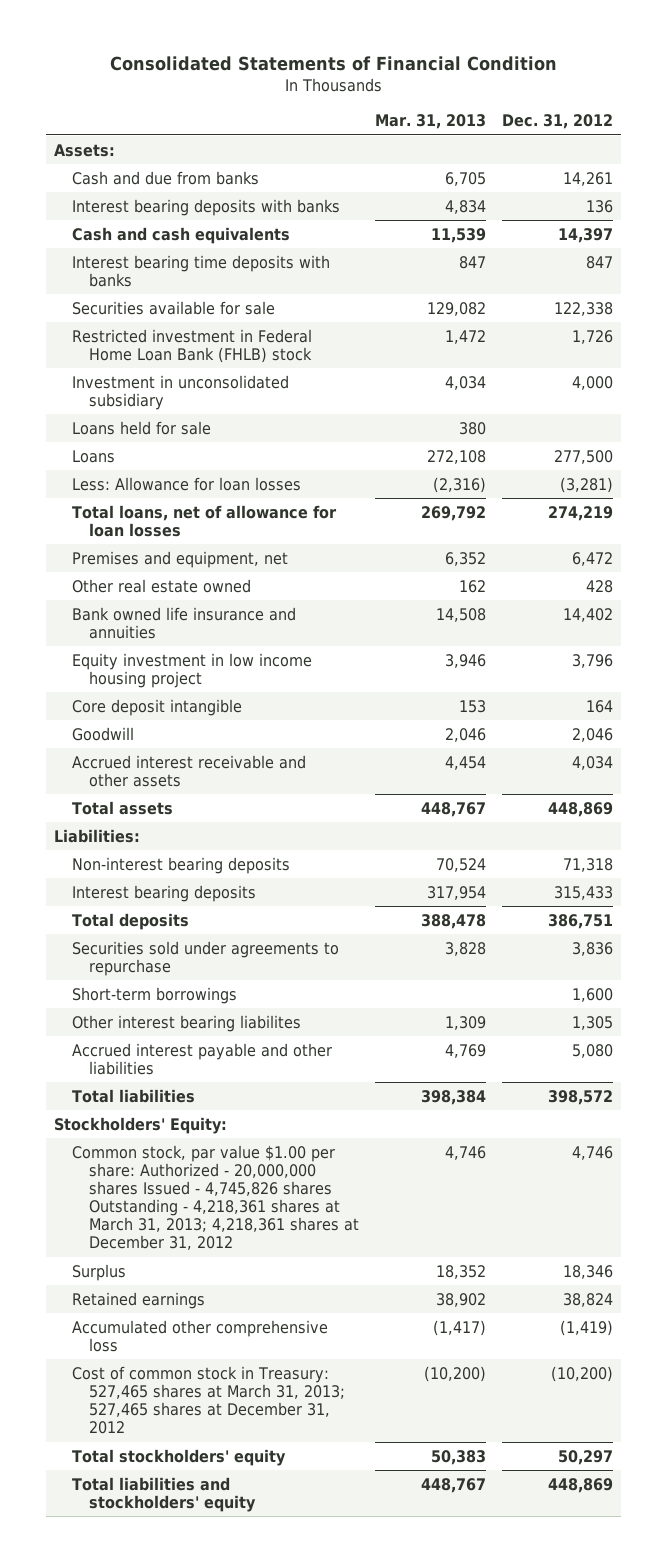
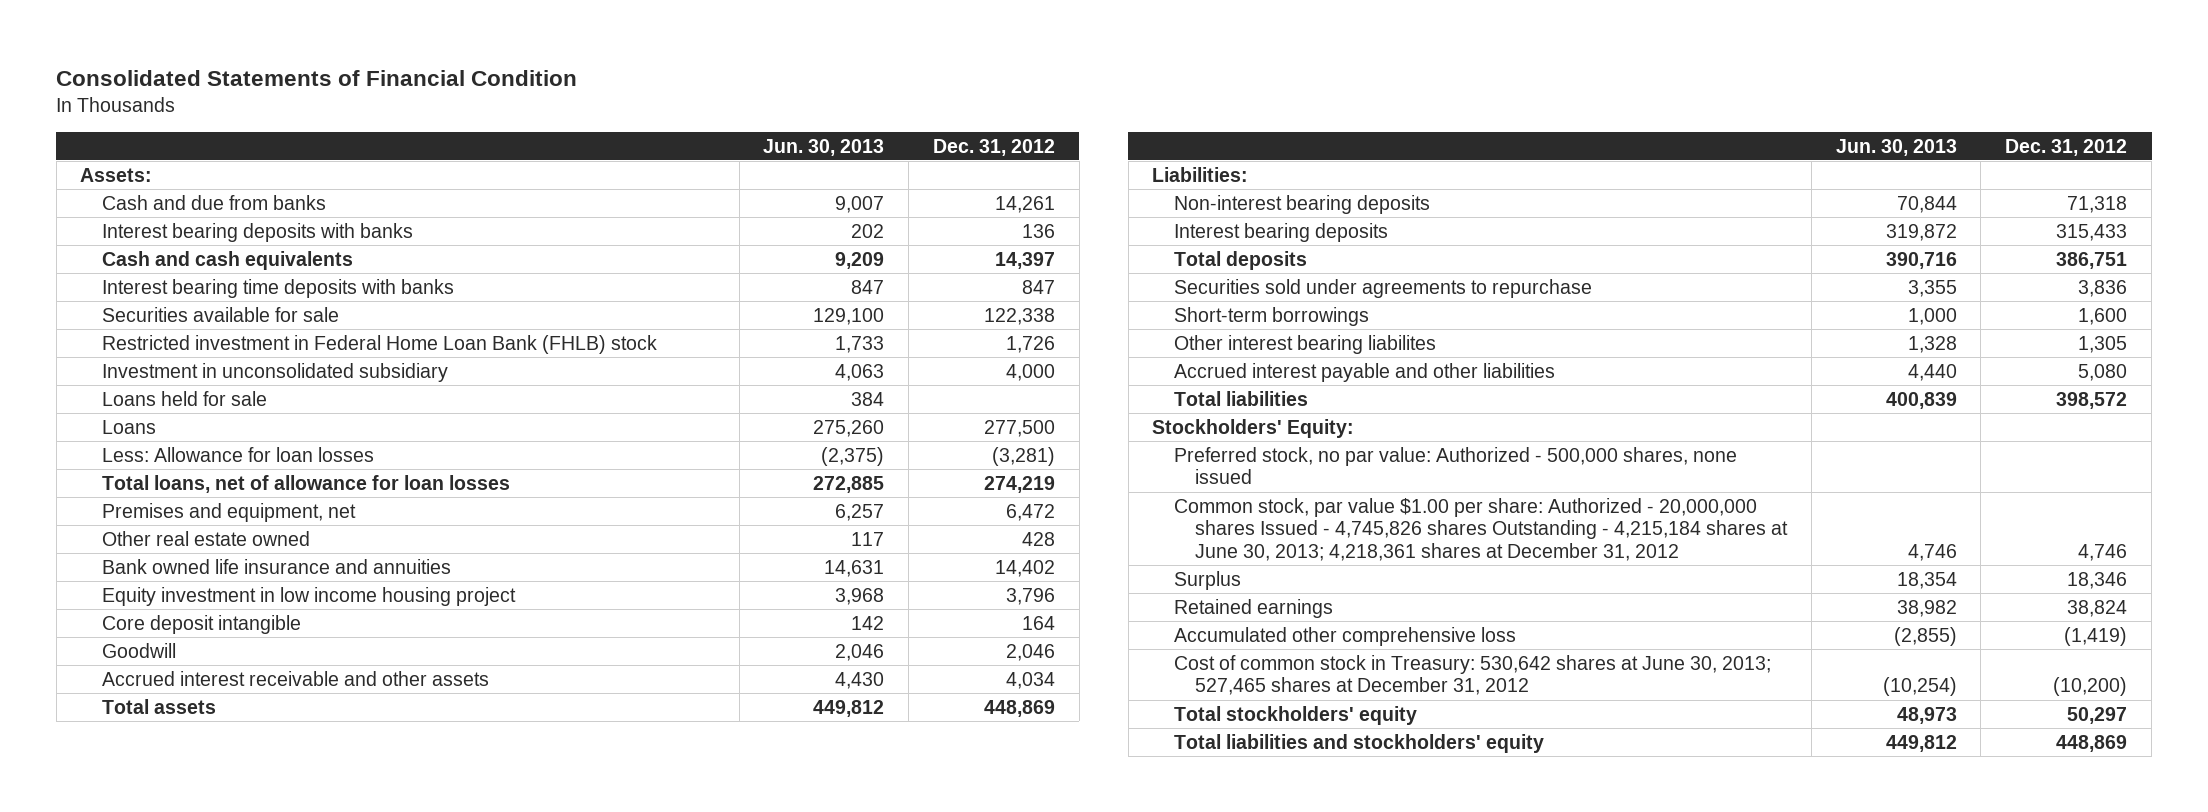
- | Mar. 31, 2013 | Dec. 31, 2012
+ | Jun. 30, 2013 | Dec. 31, 2012
- Common stock, par value $1.00 per share: Authorized - 20,000,000 shares Issued - 4,745,826 shares Outstanding - 4,218,361 shares at March 31, 2013; 4,218,361 shares at December 31, 2012 | 4,746 | 4,746
+ Preferred stock, no par value: Authorized - 500,000 shares, none issued
+ Common stock, par value $1.00 per share: Authorized - 20,000,000 shares Issued - 4,745,826 shares Outstanding - 4,215,184 shares at June 30, 2013; 4,218,361 shares at December 31, 2012 | 4,746 | 4,746
- Cost of common stock in Treasury: 527,465 shares at March 31, 2013; 527,465 shares at December 31, 2012 | (10,200) | (10,200)
+ Cost of common stock in Treasury: 530,642 shares at June 30, 2013; 527,465 shares at December 31, 2012 | (10,254) | (10,200)

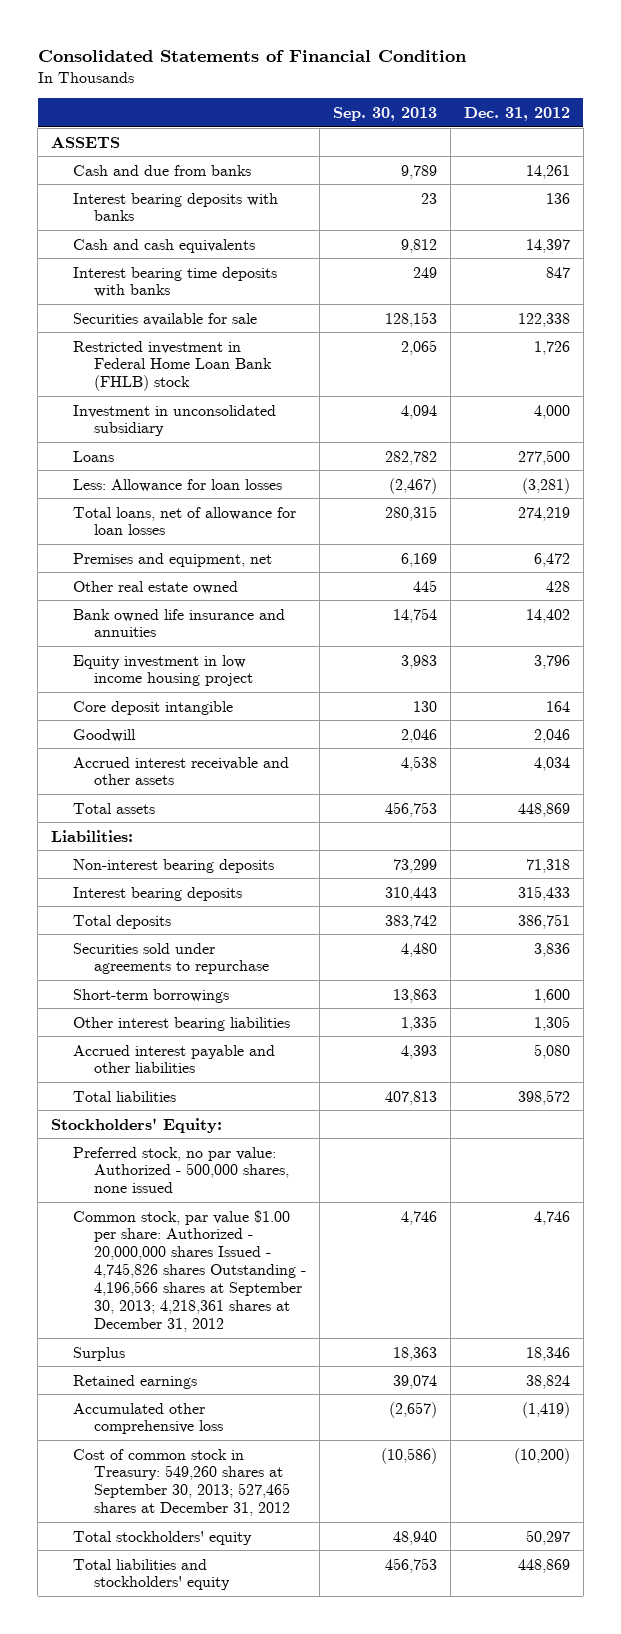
- | Jun. 30, 2013 | Dec. 31, 2012
+ | Sep. 30, 2013 | Dec. 31, 2012
- Assets:
+ ASSETS
- Loans held for sale | 384 |
- Other interest bearing liabilites | 1,328 | 1,305
+ Other interest bearing liabilities | 1,335 | 1,305
- Common stock, par value $1.00 per share: Authorized - 20,000,000 shares Issued - 4,745,826 shares Outstanding - 4,215,184 shares at June 30, 2013; 4,218,361 shares at December 31, 2012 | 4,746 | 4,746
+ Common stock, par value $1.00 per share: Authorized - 20,000,000 shares Issued - 4,745,826 shares Outstanding - 4,196,566 shares at September 30, 2013; 4,218,361 shares at December 31, 2012 | 4,746 | 4,746
- Cost of common stock in Treasury: 530,642 shares at June 30, 2013; 527,465 shares at December 31, 2012 | (10,254) | (10,200)
+ Cost of common stock in Treasury: 549,260 shares at September 30, 2013; 527,465 shares at December 31, 2012 | (10,586) | (10,200)

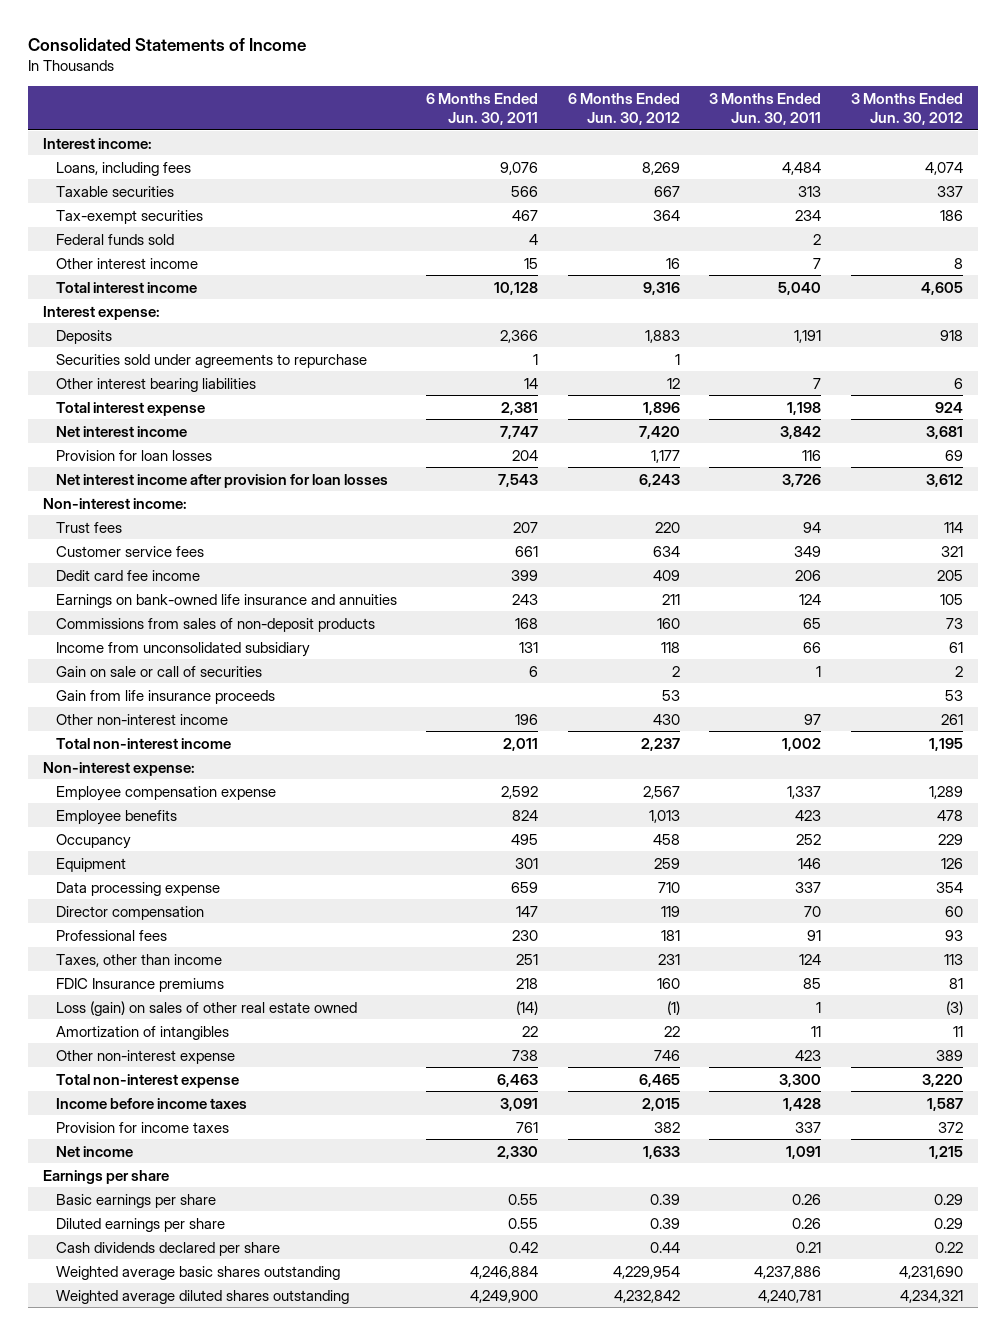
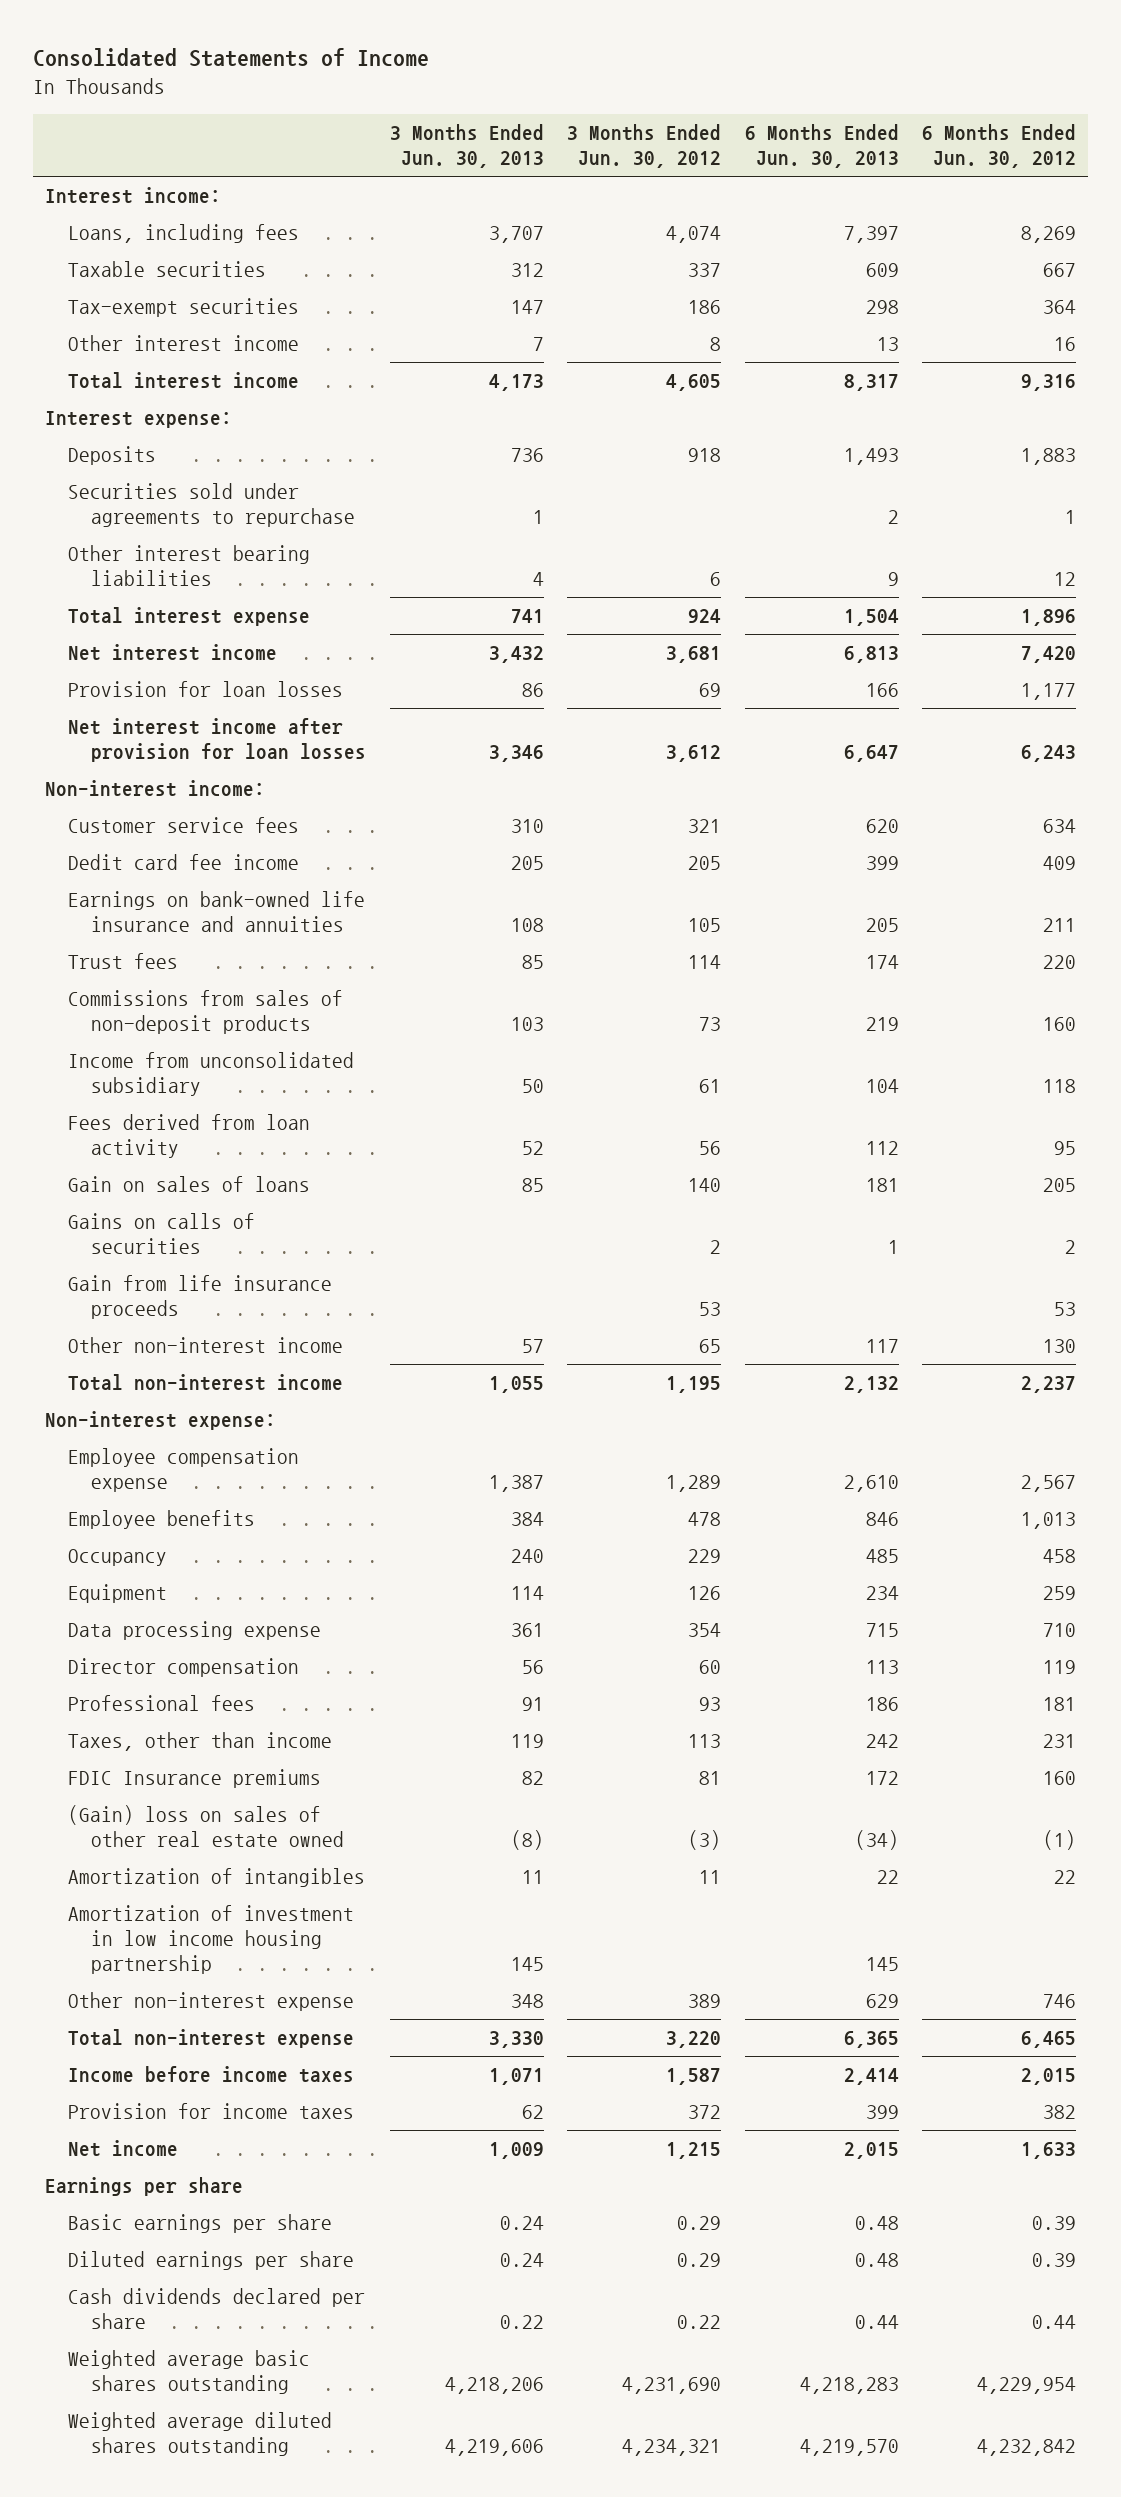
- | 6 Months Ended Jun. 30, 2011 | 6 Months Ended Jun. 30, 2012 | 3 Months Ended Jun. 30, 2011 | 3 Months Ended Jun. 30, 2012
+ | 3 Months Ended Jun. 30, 2013 | 3 Months Ended Jun. 30, 2012 | 6 Months Ended Jun. 30, 2013 | 6 Months Ended Jun. 30, 2012
- Federal funds sold | 4 | | 2 |
moved down: Trust fees | 85 | 114 | 174 | 220
- Gain on sale or call of securities | 6 | 2 | 1 | 2
+ Fees derived from loan activity | 52 | 56 | 112 | 95
+ Gain on sales of loans | 85 | 140 | 181 | 205
+ Gains on calls of securities | | 2 | 1 | 2
- Other non-interest income | 196 | 430 | 97 | 261
+ Other non-interest income | 57 | 65 | 117 | 130
- Loss (gain) on sales of other real estate owned | (14) | (1) | 1 | (3)
+ (Gain) loss on sales of other real estate owned | (8) | (3) | (34) | (1)
+ Amortization of investment in low income housing partnership | 145 | | 145 |

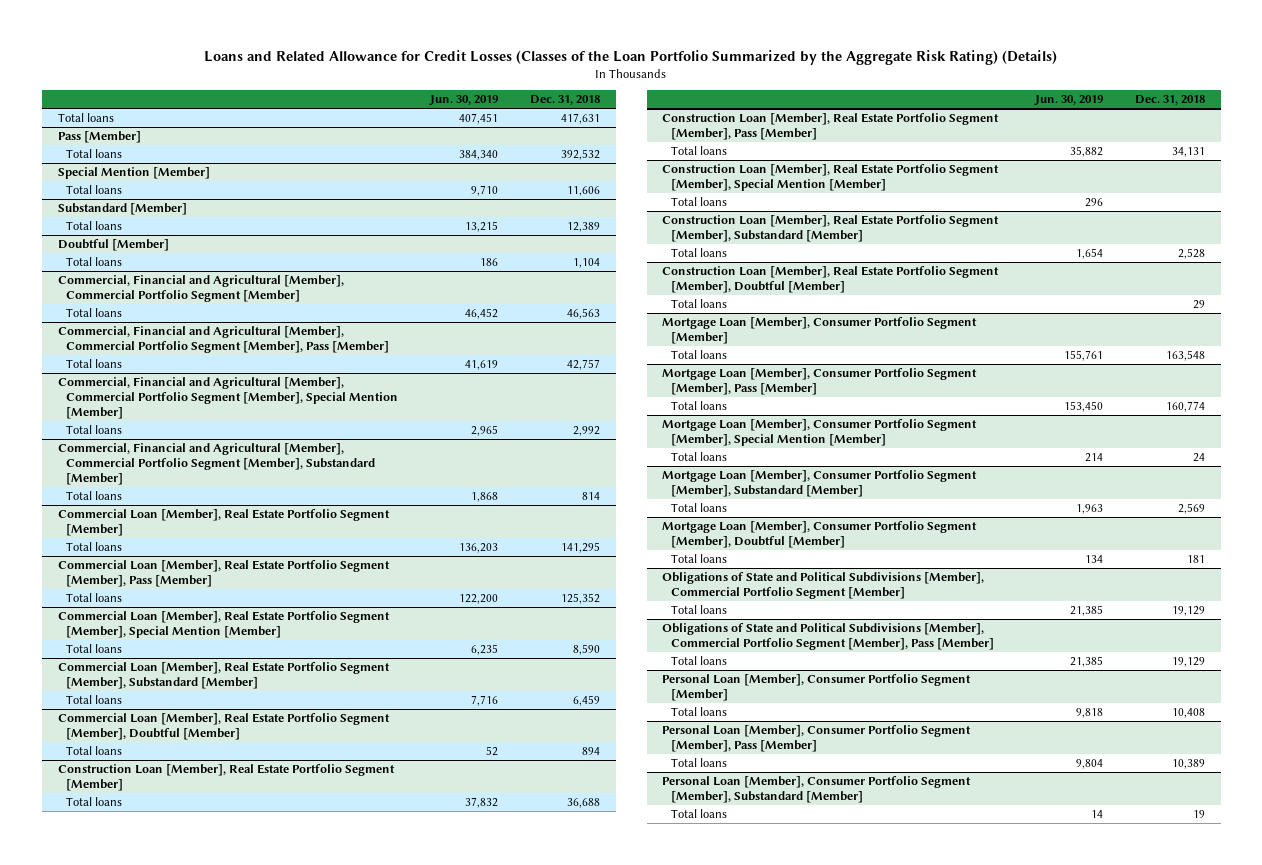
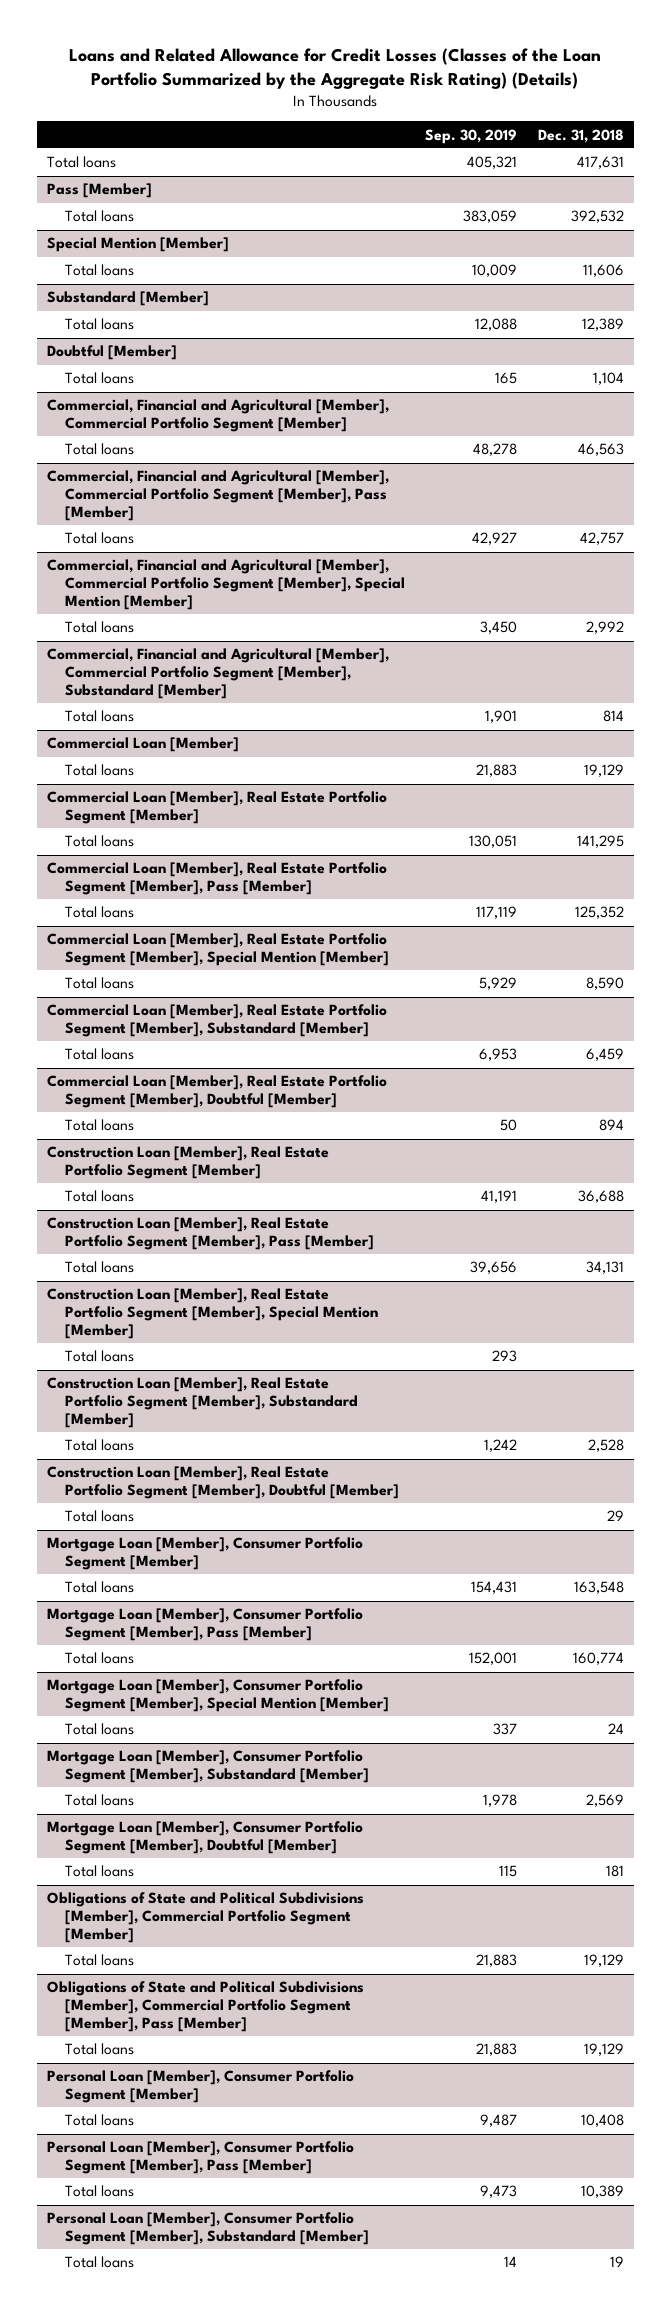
- | Jun. 30, 2019 | Dec. 31, 2018
+ | Sep. 30, 2019 | Dec. 31, 2018
+ Commercial Loan [Member]
+ Total loans | 21,883 | 19,129

